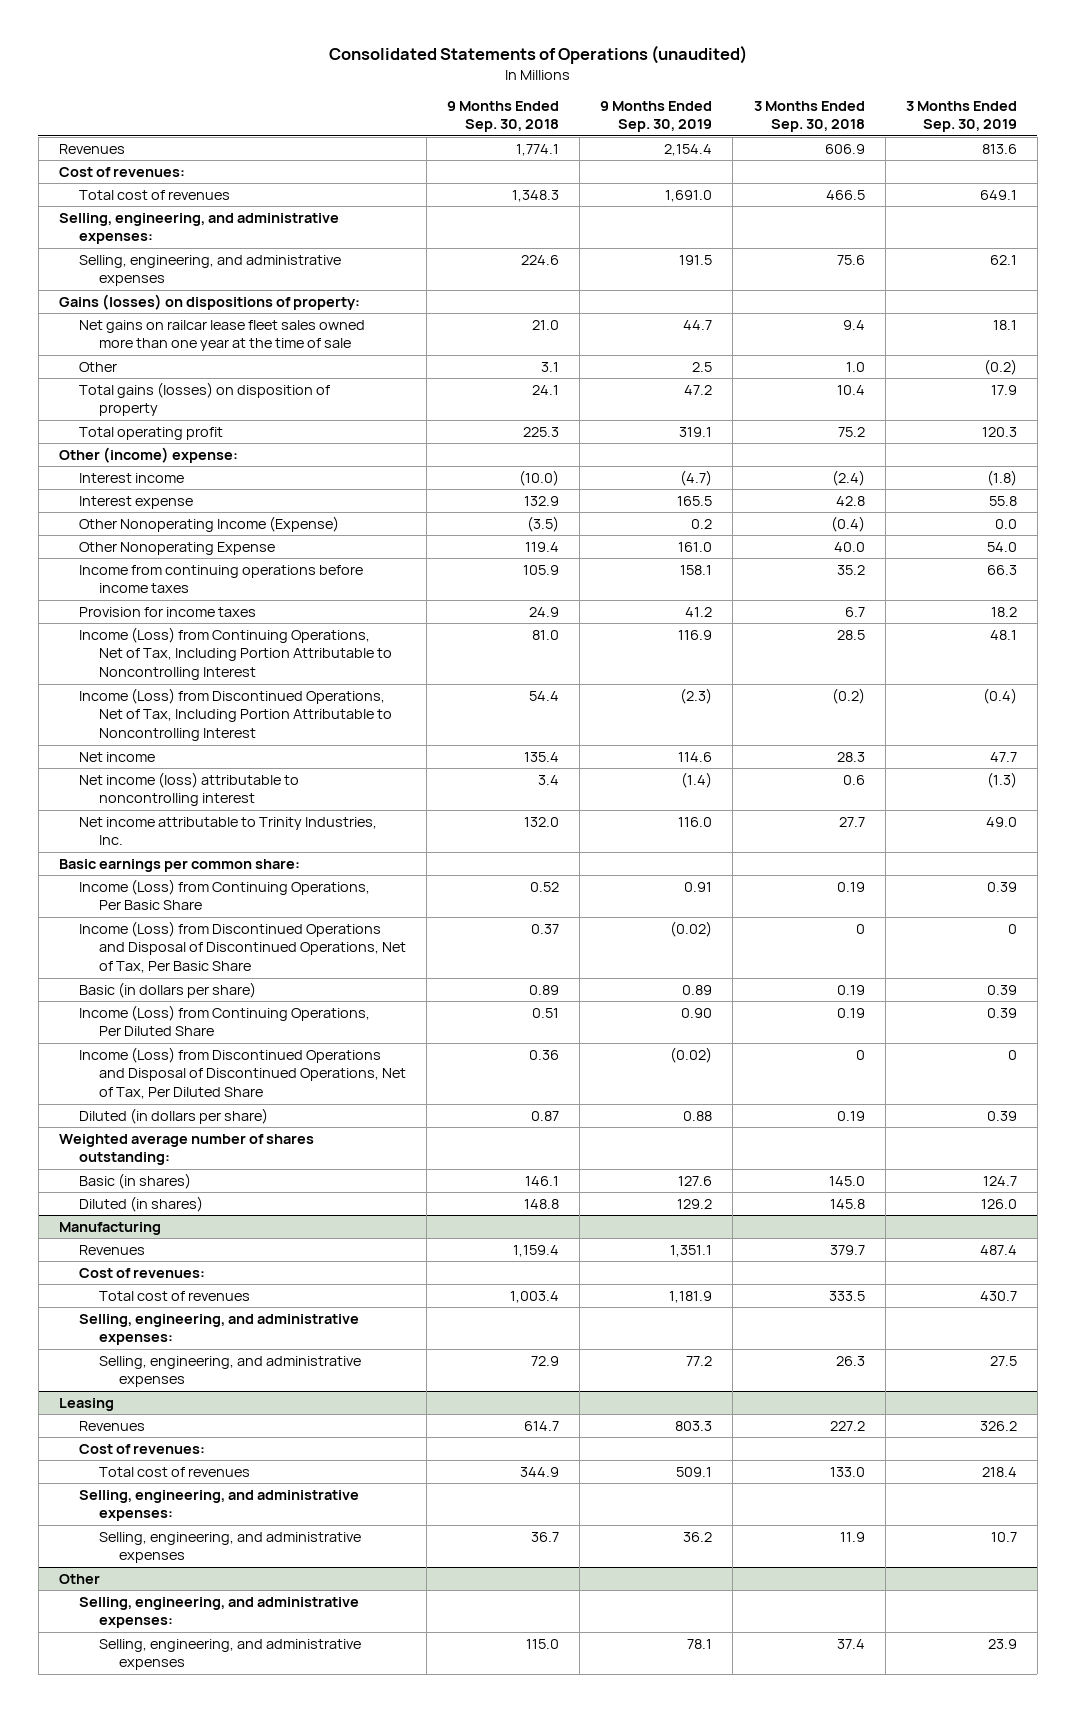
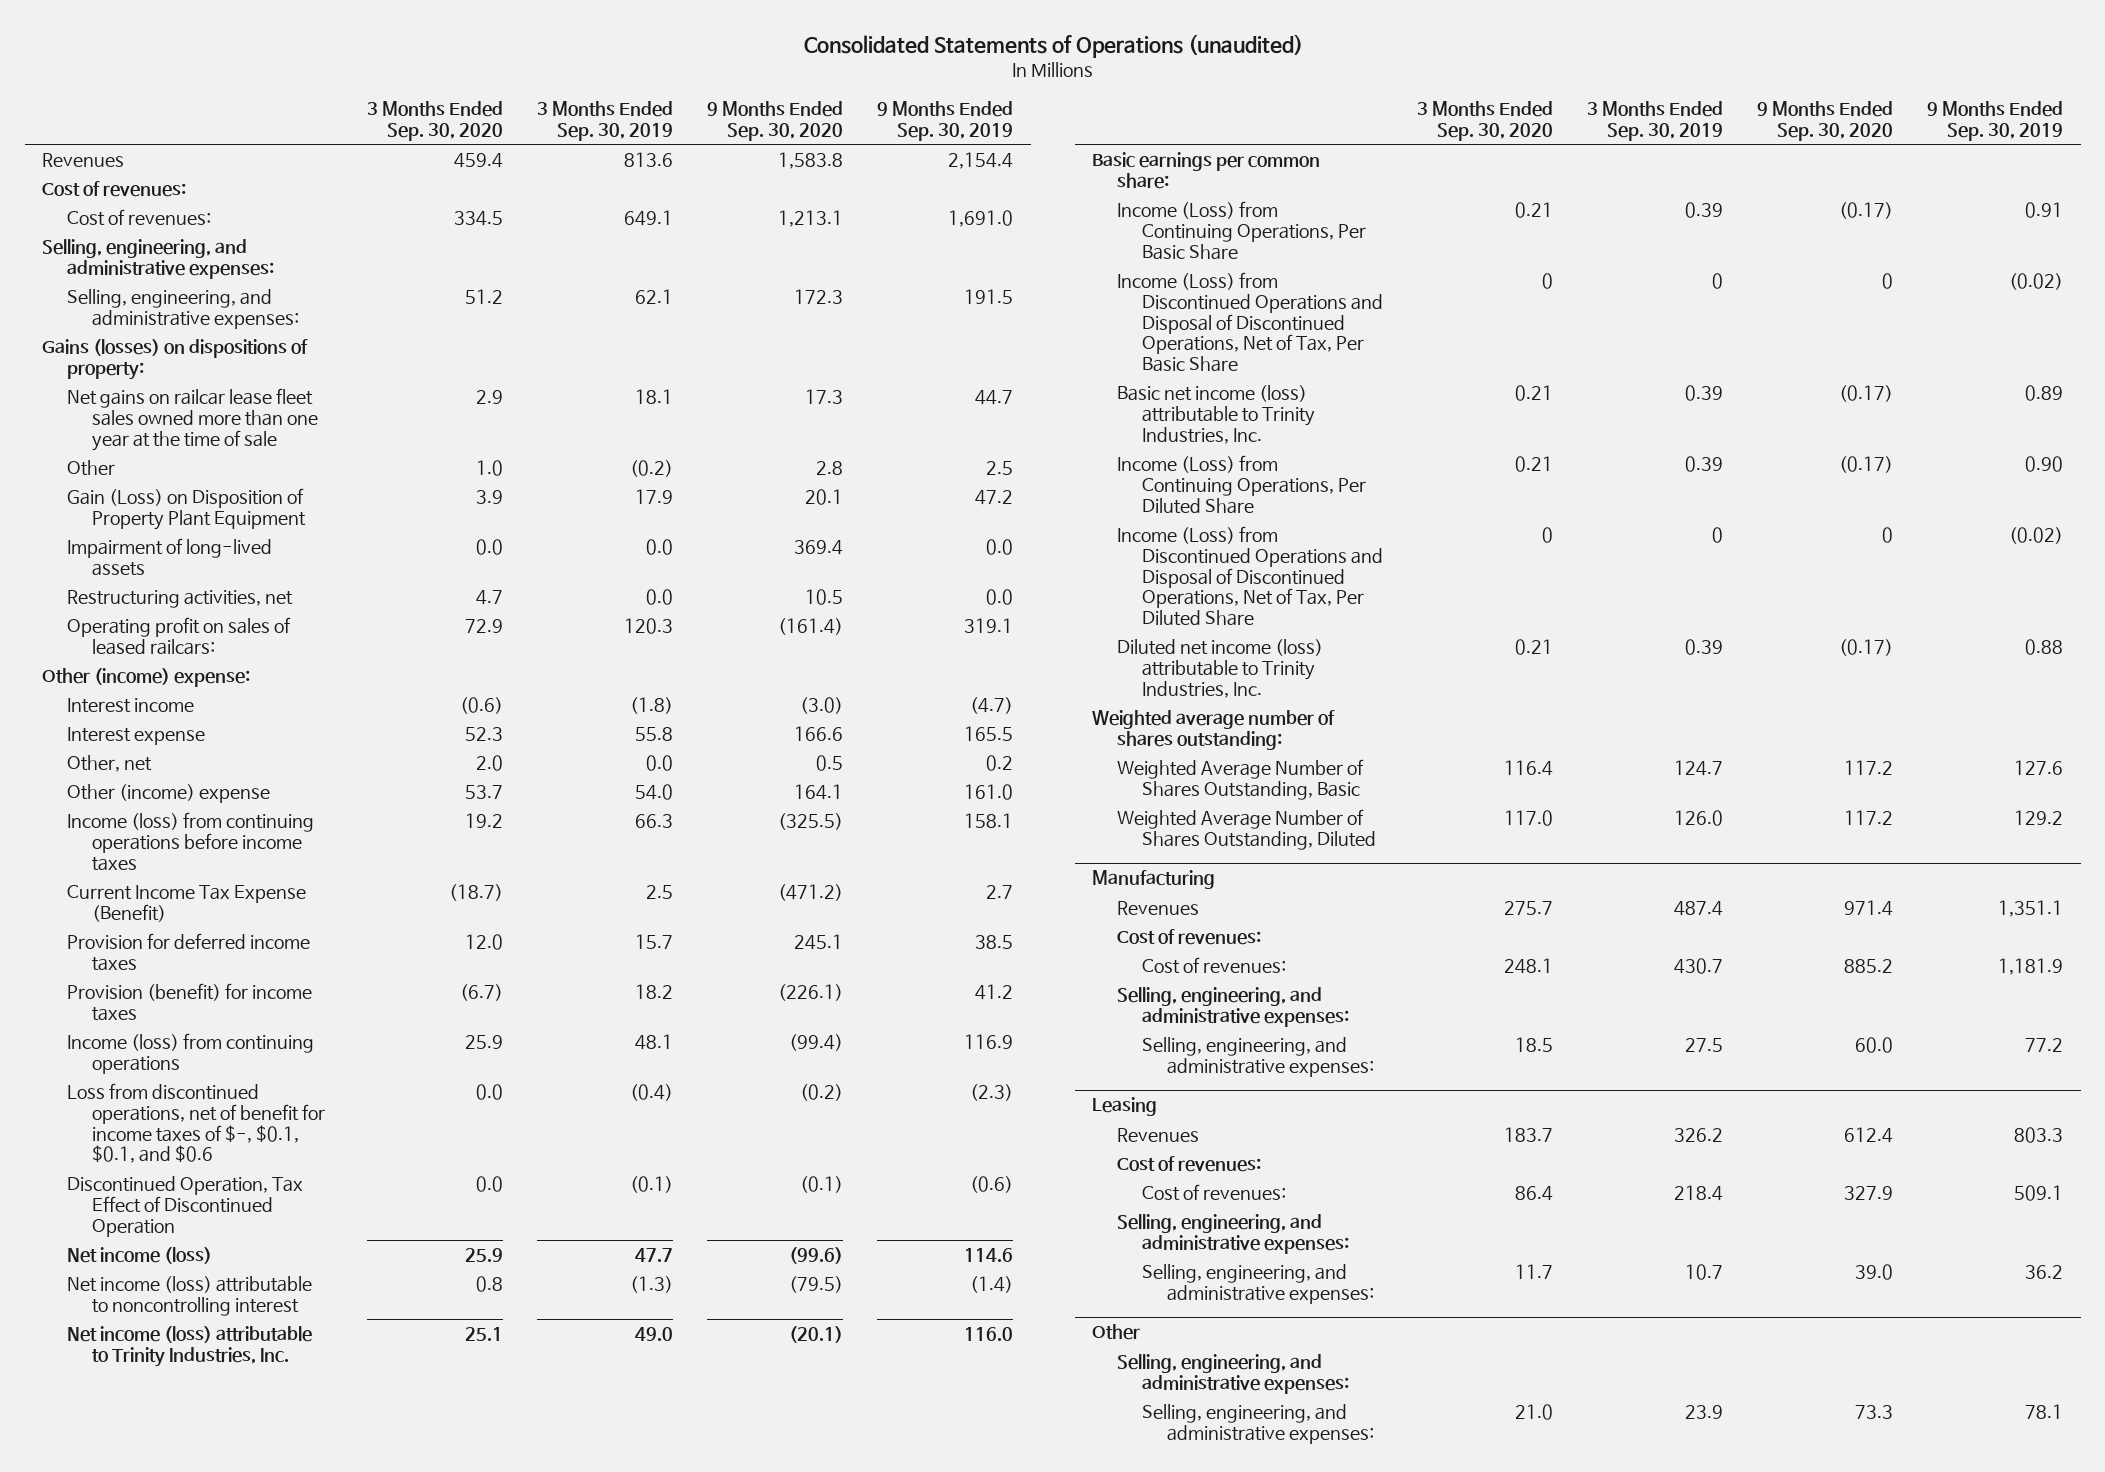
- | 9 Months Ended Sep. 30, 2018 | 9 Months Ended Sep. 30, 2019 | 3 Months Ended Sep. 30, 2018 | 3 Months Ended Sep. 30, 2019
+ | 3 Months Ended Sep. 30, 2020 | 3 Months Ended Sep. 30, 2019 | 9 Months Ended Sep. 30, 2020 | 9 Months Ended Sep. 30, 2019
- Total cost of revenues | 1,348.3 | 1,691.0 | 466.5 | 649.1
+ Cost of revenues: | 334.5 | 649.1 | 1,213.1 | 1,691.0
- Selling, engineering, and administrative expenses | 224.6 | 191.5 | 75.6 | 62.1
+ Selling, engineering, and administrative expenses: | 51.2 | 62.1 | 172.3 | 191.5
- Total gains (losses) on disposition of property | 24.1 | 47.2 | 10.4 | 17.9
- Total operating profit | 225.3 | 319.1 | 75.2 | 120.3
+ Gain (Loss) on Disposition of Property Plant Equipment | 3.9 | 17.9 | 20.1 | 47.2
+ Impairment of long-lived assets | 0.0 | 0.0 | 369.4 | 0.0
+ Restructuring activities, net | 4.7 | 0.0 | 10.5 | 0.0
+ Operating profit on sales of leased railcars: | 72.9 | 120.3 | (161.4) | 319.1
- Other Nonoperating Income (Expense) | (3.5) | 0.2 | (0.4) | 0.0
- Other Nonoperating Expense | 119.4 | 161.0 | 40.0 | 54.0
- Income from continuing operations before income taxes | 105.9 | 158.1 | 35.2 | 66.3
- Provision for income taxes | 24.9 | 41.2 | 6.7 | 18.2
- Income (Loss) from Continuing Operations, Net of Tax, Including Portion Attributable to Noncontrolling Interest | 81.0 | 116.9 | 28.5 | 48.1
- Income (Loss) from Discontinued Operations, Net of Tax, Including Portion Attributable to Noncontrolling Interest | 54.4 | (2.3) | (0.2) | (0.4)
- Net income | 135.4 | 114.6 | 28.3 | 47.7
+ Other, net | 2.0 | 0.0 | 0.5 | 0.2
+ Other (income) expense | 53.7 | 54.0 | 164.1 | 161.0
+ Income (loss) from continuing operations before income taxes | 19.2 | 66.3 | (325.5) | 158.1
+ Current Income Tax Expense (Benefit) | (18.7) | 2.5 | (471.2) | 2.7
+ Provision for deferred income taxes | 12.0 | 15.7 | 245.1 | 38.5
+ Provision (benefit) for income taxes | (6.7) | 18.2 | (226.1) | 41.2
+ Income (loss) from continuing operations | 25.9 | 48.1 | (99.4) | 116.9
+ Loss from discontinued operations, net of benefit for income taxes of $-, $0.1, $0.1, and $0.6 | 0.0 | (0.4) | (0.2) | (2.3)
+ Discontinued Operation, Tax Effect of Discontinued Operation | 0.0 | (0.1) | (0.1) | (0.6)
+ Net income (loss) | 25.9 | 47.7 | (99.6) | 114.6
- Net income attributable to Trinity Industries, Inc. | 132.0 | 116.0 | 27.7 | 49.0
+ Net income (loss) attributable to Trinity Industries, Inc. | 25.1 | 49.0 | (20.1) | 116.0
- Basic (in dollars per share) | 0.89 | 0.89 | 0.19 | 0.39
+ Basic net income (loss) attributable to Trinity Industries, Inc. | 0.21 | 0.39 | (0.17) | 0.89
- Diluted (in dollars per share) | 0.87 | 0.88 | 0.19 | 0.39
+ Diluted net income (loss) attributable to Trinity Industries, Inc. | 0.21 | 0.39 | (0.17) | 0.88
- Basic (in shares) | 146.1 | 127.6 | 145.0 | 124.7
- Diluted (in shares) | 148.8 | 129.2 | 145.8 | 126.0
+ Weighted Average Number of Shares Outstanding, Basic | 116.4 | 124.7 | 117.2 | 127.6
+ Weighted Average Number of Shares Outstanding, Diluted | 117.0 | 126.0 | 117.2 | 129.2
@ Manufacturing
- Total cost of revenues | 1,003.4 | 1,181.9 | 333.5 | 430.7
+ Cost of revenues: | 248.1 | 430.7 | 885.2 | 1,181.9
- Selling, engineering, and administrative expenses | 72.9 | 77.2 | 26.3 | 27.5
+ Selling, engineering, and administrative expenses: | 18.5 | 27.5 | 60.0 | 77.2
@ Leasing
- Total cost of revenues | 344.9 | 509.1 | 133.0 | 218.4
+ Cost of revenues: | 86.4 | 218.4 | 327.9 | 509.1
- Selling, engineering, and administrative expenses | 36.7 | 36.2 | 11.9 | 10.7
+ Selling, engineering, and administrative expenses: | 11.7 | 10.7 | 39.0 | 36.2
@ Other
- Selling, engineering, and administrative expenses | 115.0 | 78.1 | 37.4 | 23.9
+ Selling, engineering, and administrative expenses: | 21.0 | 23.9 | 73.3 | 78.1

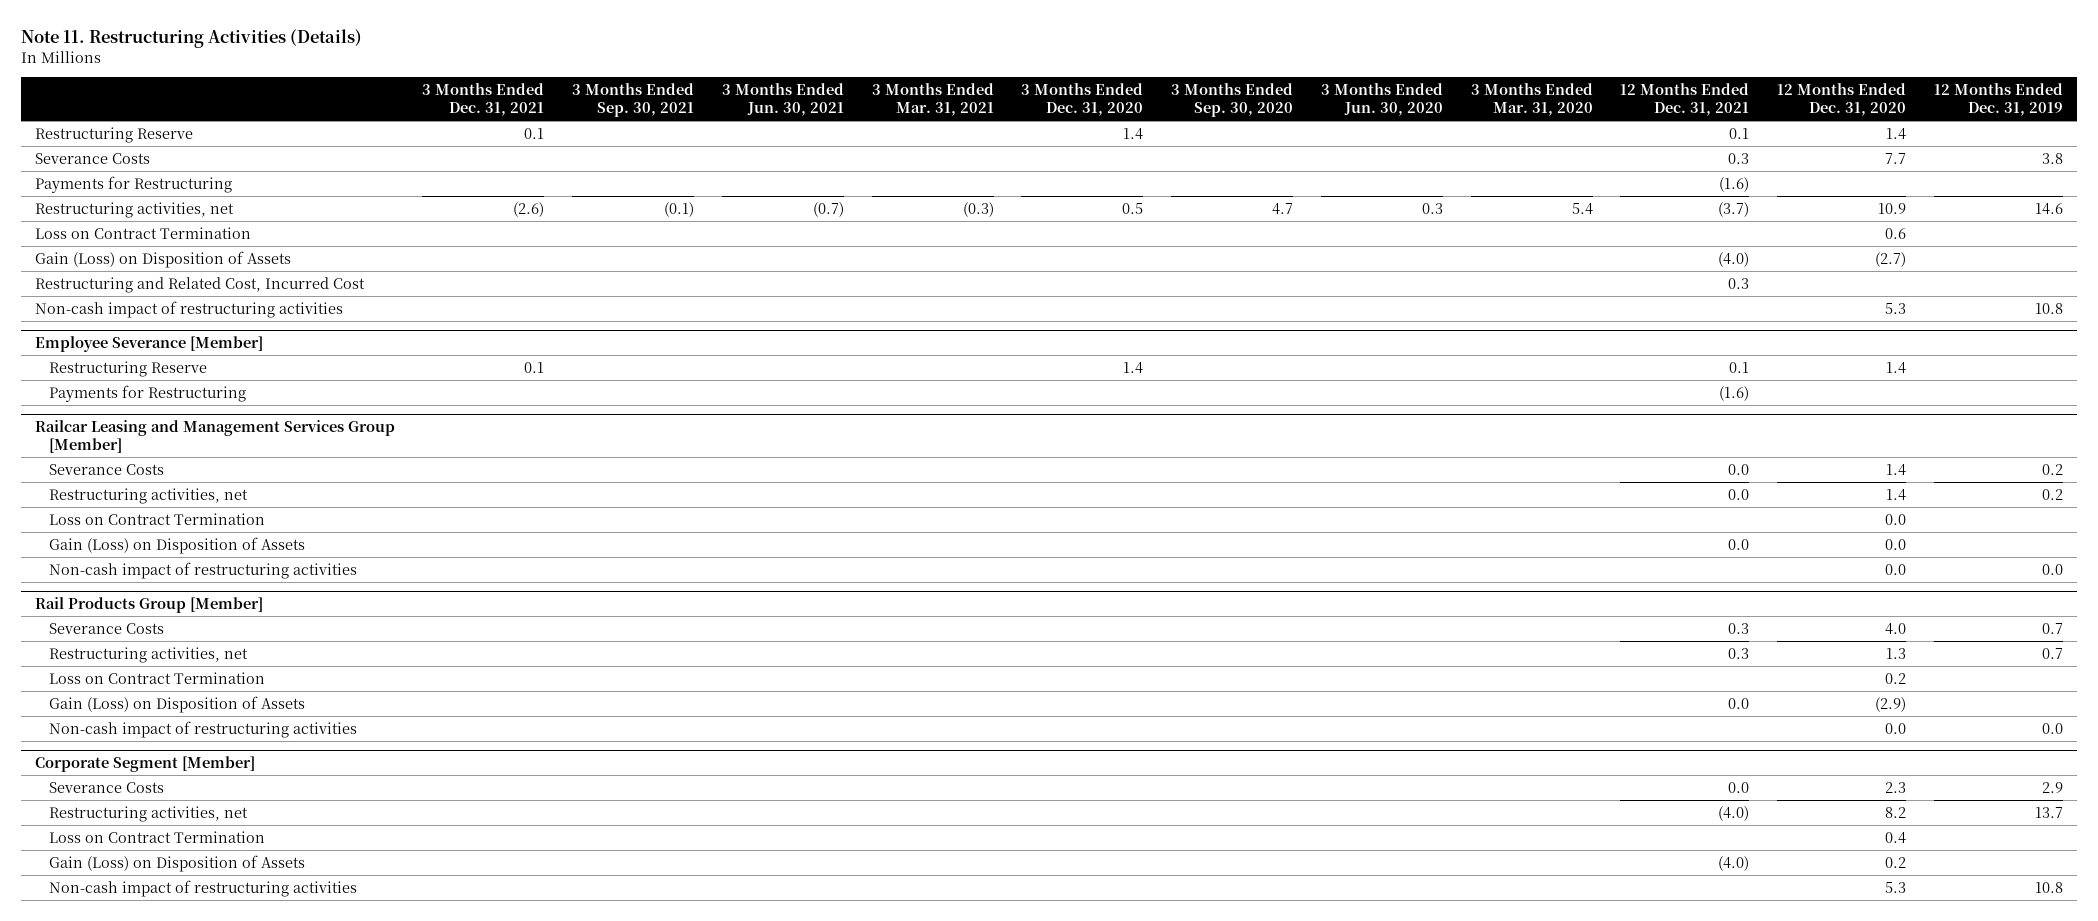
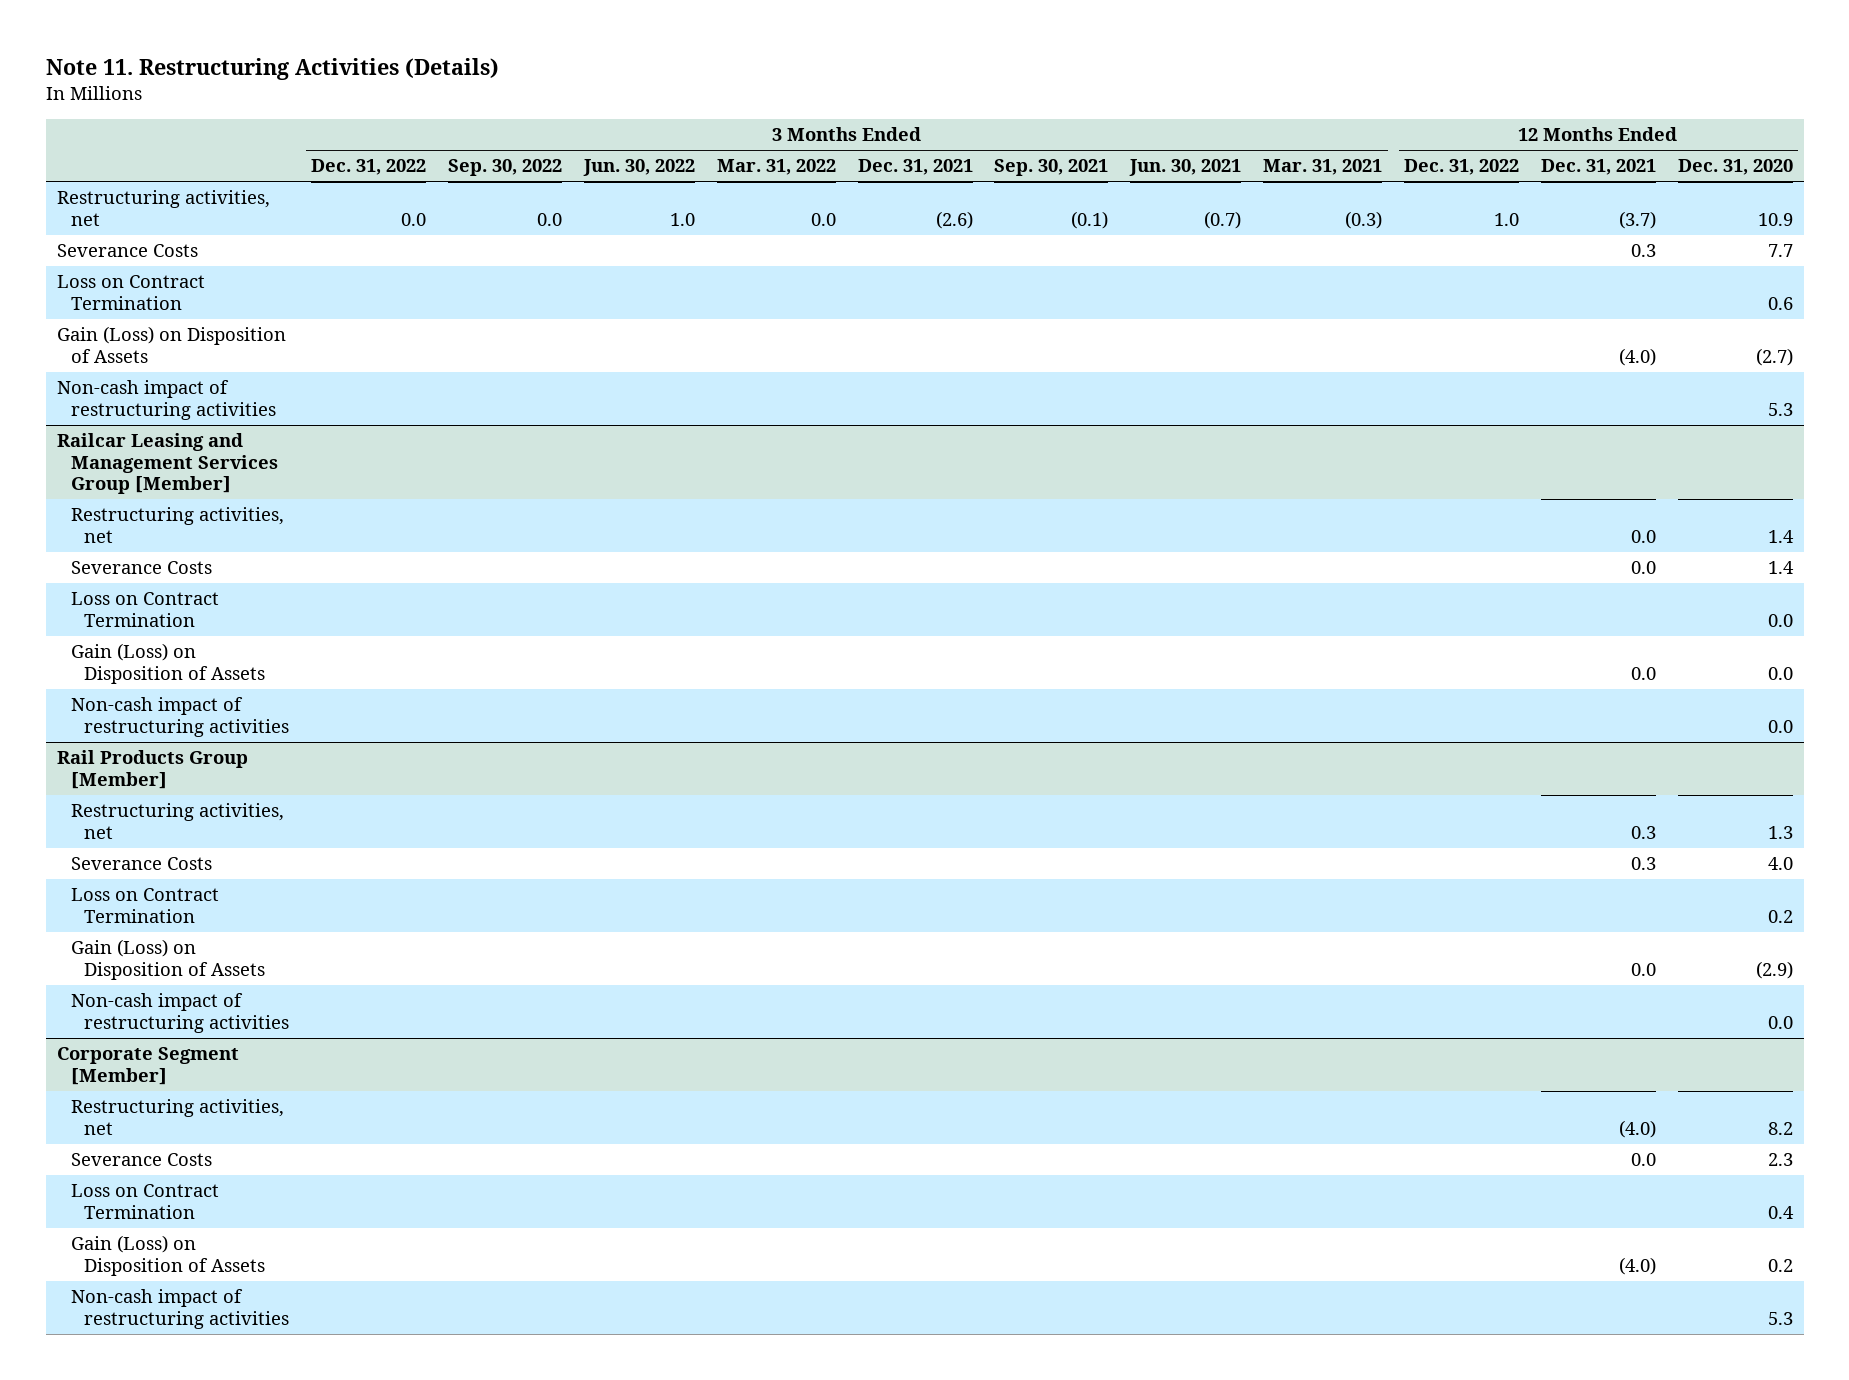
- | 3 Months Ended Dec. 31, 2021 | 3 Months Ended Sep. 30, 2021 | 3 Months Ended Jun. 30, 2021 | 3 Months Ended Mar. 31, 2021 | 3 Months Ended Dec. 31, 2020 | 3 Months Ended Sep. 30, 2020 | 3 Months Ended Jun. 30, 2020 | 3 Months Ended Mar. 31, 2020 | 12 Months Ended Dec. 31, 2021 | 12 Months Ended Dec. 31, 2020 | 12 Months Ended Dec. 31, 2019
+ | 3 Months Ended Dec. 31, 2022 | 3 Months Ended Sep. 30, 2022 | 3 Months Ended Jun. 30, 2022 | 3 Months Ended Mar. 31, 2022 | 3 Months Ended Dec. 31, 2021 | 3 Months Ended Sep. 30, 2021 | 3 Months Ended Jun. 30, 2021 | 3 Months Ended Mar. 31, 2021 | 12 Months Ended Dec. 31, 2022 | 12 Months Ended Dec. 31, 2021 | 12 Months Ended Dec. 31, 2020
- Restructuring Reserve | 0.1 | | | | 1.4 | | | | 0.1 | 1.4 |
- Payments for Restructuring | | | | | | | | | (1.6) | |
moved down: Severance Costs | | | | | | | | | | 0.3 | 7.7
- Restructuring and Related Cost, Incurred Cost | | | | | | | | | 0.3 | |
- Employee Severance [Member]
- Restructuring Reserve | 0.1 | | | | 1.4 | | | | 0.1 | 1.4 |
- Payments for Restructuring | | | | | | | | | (1.6) | |
@ Railcar Leasing and Management Services Group [Member]
moved down: Severance Costs | | | | | | | | | | 0.0 | 1.4
@ Rail Products Group [Member]
moved down: Severance Costs | | | | | | | | | | 0.3 | 4.0
@ Corporate Segment [Member]
moved down: Severance Costs | | | | | | | | | | 0.0 | 2.3

